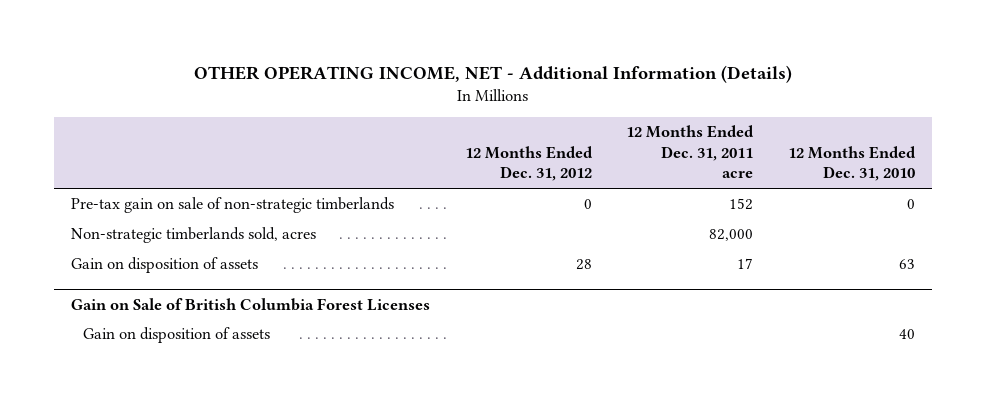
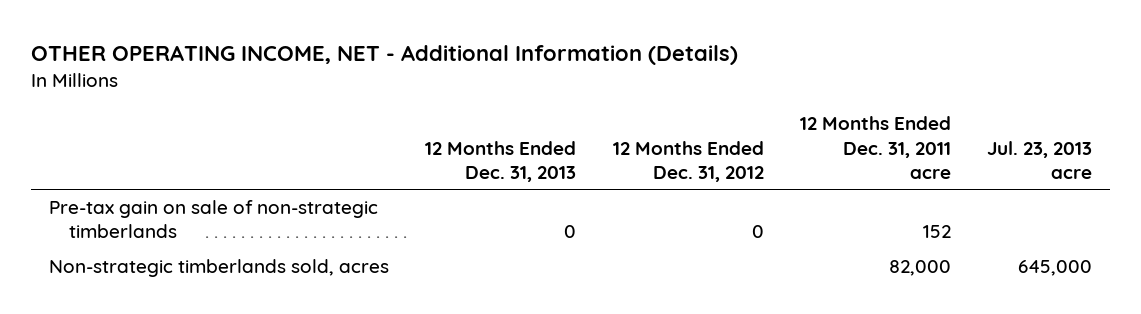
- | 12 Months Ended Dec. 31, 2012 | 12 Months Ended Dec. 31, 2011 acre | 12 Months Ended Dec. 31, 2010
+ | 12 Months Ended Dec. 31, 2013 | 12 Months Ended Dec. 31, 2012 | 12 Months Ended Dec. 31, 2011 acre | Jul. 23, 2013 acre
- Gain on disposition of assets | 28 | 17 | 63
- Gain on Sale of British Columbia Forest Licenses
- Gain on disposition of assets | | | 40

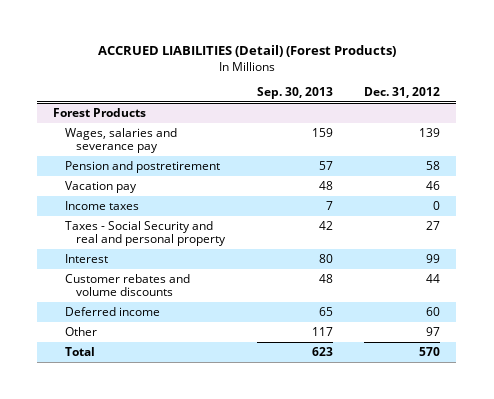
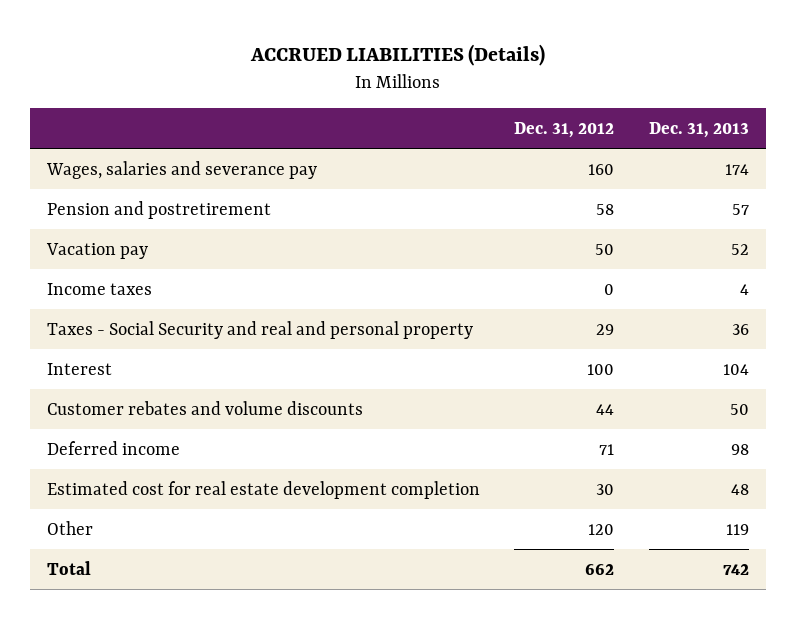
- ACCRUED LIABILITIES (Detail) (Forest Products)
+ ACCRUED LIABILITIES (Details)
- | Sep. 30, 2013 | Dec. 31, 2012
+ | Dec. 31, 2012 | Dec. 31, 2013
- Forest Products
- Wages, salaries and severance pay | 159 | 139
+ Wages, salaries and severance pay | 160 | 174
- Vacation pay | 48 | 46
+ Vacation pay | 50 | 52
- Taxes - Social Security and real and personal property | 42 | 27
- Interest | 80 | 99
+ Taxes - Social Security and real and personal property | 29 | 36
+ Interest | 100 | 104
- Deferred income | 65 | 60
- Other | 117 | 97
- Total | 623 | 570
+ Deferred income | 71 | 98
+ Estimated cost for real estate development completion | 30 | 48
+ Other | 120 | 119
+ Total | 662 | 742

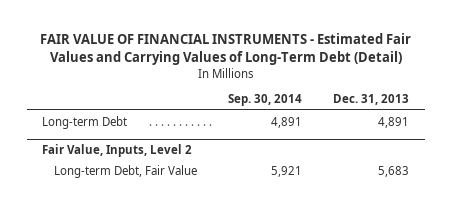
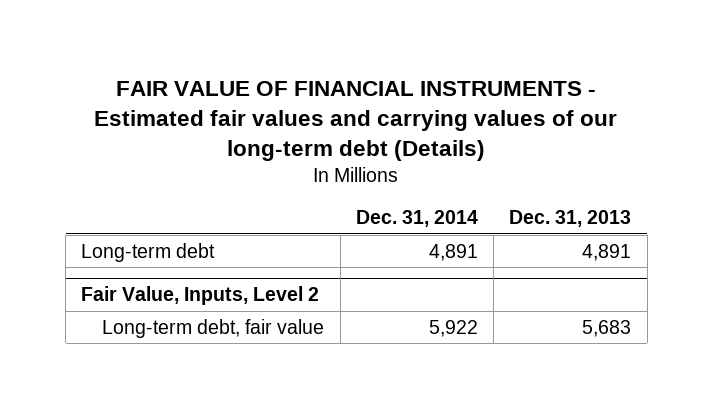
- FAIR VALUE OF FINANCIAL INSTRUMENTS - Estimated Fair Values and Carrying Values of Long-Term Debt (Detail)
+ FAIR VALUE OF FINANCIAL INSTRUMENTS - Estimated fair values and carrying values of our long-term debt (Details)
- | Sep. 30, 2014 | Dec. 31, 2013
+ | Dec. 31, 2014 | Dec. 31, 2013
- Long-term Debt | 4,891 | 4,891
+ Long-term debt | 4,891 | 4,891
@ Fair Value, Inputs, Level 2
- Long-term Debt, Fair Value | 5,921 | 5,683
+ Long-term debt, fair value | 5,922 | 5,683

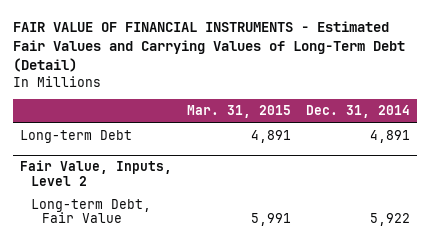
- FAIR VALUE OF FINANCIAL INSTRUMENTS - Estimated fair values and carrying values of our long-term debt (Details)
+ FAIR VALUE OF FINANCIAL INSTRUMENTS - Estimated Fair Values and Carrying Values of Long-Term Debt (Detail)
- | Dec. 31, 2014 | Dec. 31, 2013
+ | Mar. 31, 2015 | Dec. 31, 2014
- Long-term debt | 4,891 | 4,891
+ Long-term Debt | 4,891 | 4,891
@ Fair Value, Inputs, Level 2
- Long-term debt, fair value | 5,922 | 5,683
+ Long-term Debt, Fair Value | 5,991 | 5,922

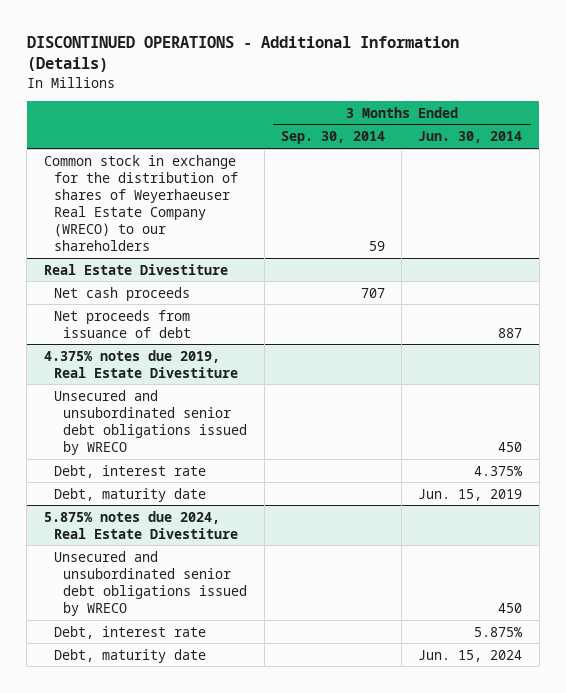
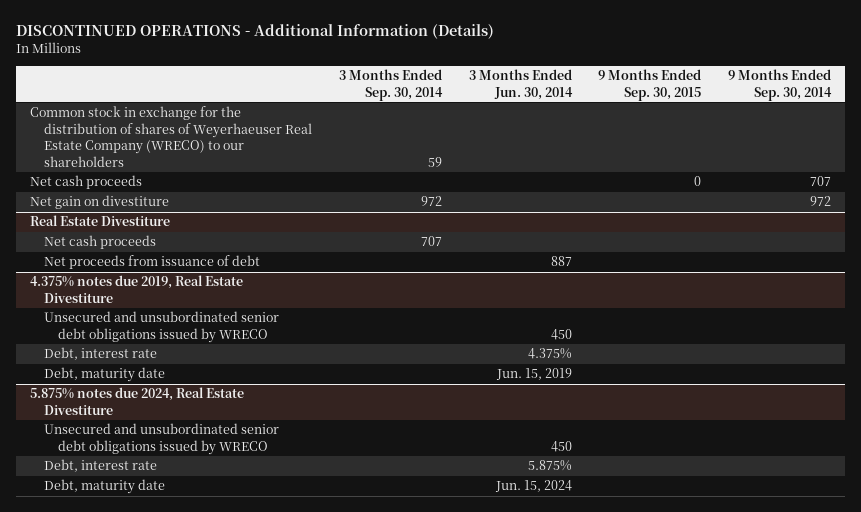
- | 3 Months Ended Sep. 30, 2014 | 3 Months Ended Jun. 30, 2014
+ | 3 Months Ended Sep. 30, 2014 | 3 Months Ended Jun. 30, 2014 | 9 Months Ended Sep. 30, 2015 | 9 Months Ended Sep. 30, 2014
+ Net cash proceeds | | | 0 | 707
+ Net gain on divestiture | 972 | | | 972

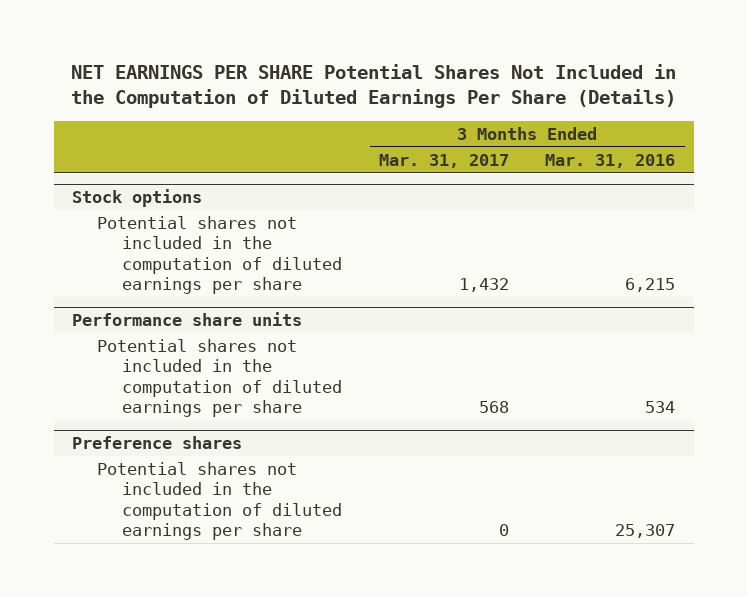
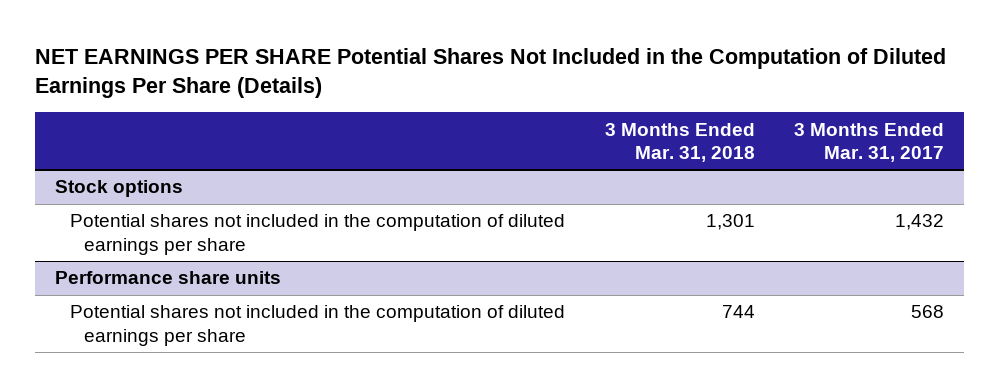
- | 3 Months Ended Mar. 31, 2017 | 3 Months Ended Mar. 31, 2016
+ | 3 Months Ended Mar. 31, 2018 | 3 Months Ended Mar. 31, 2017
- Preference shares
- Potential shares not included in the computation of diluted earnings per share | 0 | 25,307

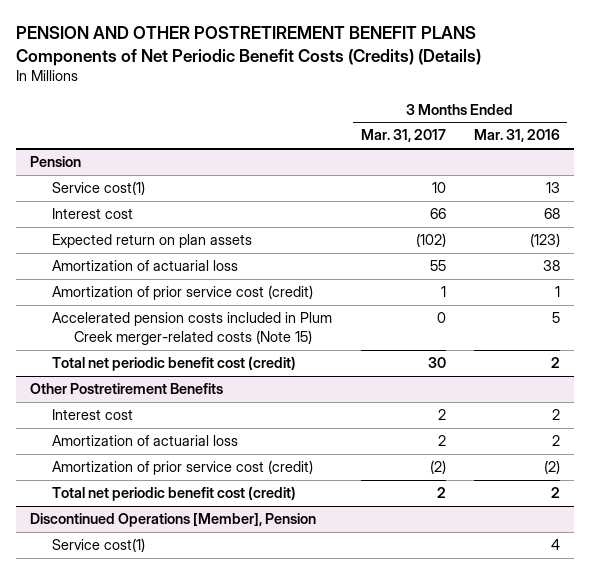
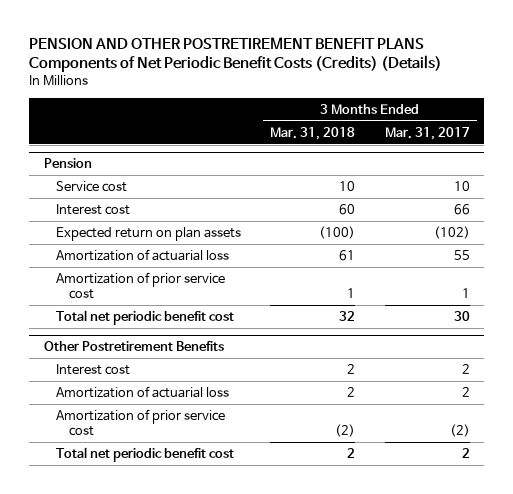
- | 3 Months Ended Mar. 31, 2017 | 3 Months Ended Mar. 31, 2016
+ | 3 Months Ended Mar. 31, 2018 | 3 Months Ended Mar. 31, 2017
@ Pension
- Service cost(1) | 10 | 13
+ Service cost | 10 | 10
- Amortization of prior service cost (credit) | 1 | 1
- Accelerated pension costs included in Plum Creek merger-related costs (Note 15) | 0 | 5
- Total net periodic benefit cost (credit) | 30 | 2
+ Amortization of prior service cost | 1 | 1
+ Total net periodic benefit cost | 32 | 30
@ Other Postretirement Benefits
- Amortization of prior service cost (credit) | (2) | (2)
- Total net periodic benefit cost (credit) | 2 | 2
- Discontinued Operations [Member], Pension
- Service cost(1) | | 4
@ Other Postretirement Benefits
+ Amortization of prior service cost | (2) | (2)
+ Total net periodic benefit cost | 2 | 2

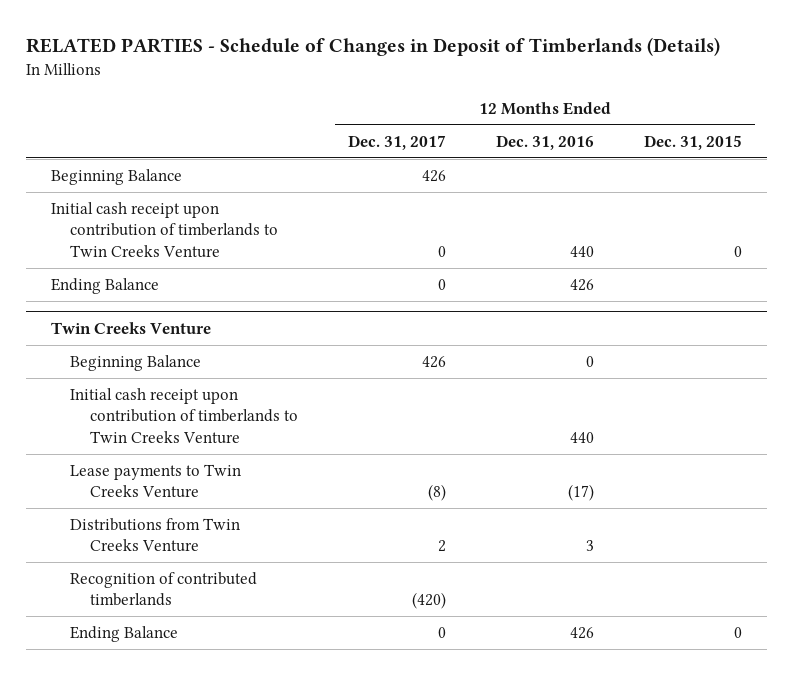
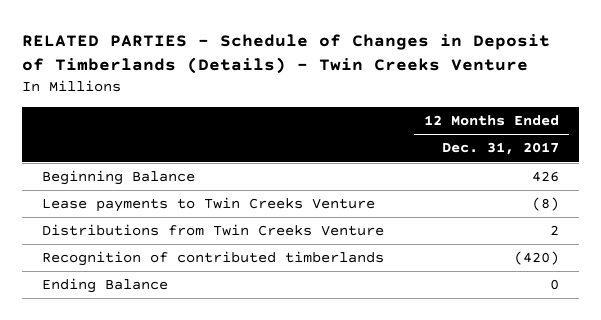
- RELATED PARTIES - Schedule of Changes in Deposit of Timberlands (Details)
+ RELATED PARTIES - Schedule of Changes in Deposit of Timberlands (Details) - Twin Creeks Venture
- | 12 Months Ended Dec. 31, 2017 | 12 Months Ended Dec. 31, 2016 | 12 Months Ended Dec. 31, 2015
+ | 12 Months Ended Dec. 31, 2017
- Initial cash receipt upon contribution of timberlands to Twin Creeks Venture | 0 | 440 | 0
- Ending Balance | 0 | 426 |
- Twin Creeks Venture
- Beginning Balance | 426 | 0 |
- Initial cash receipt upon contribution of timberlands to Twin Creeks Venture | | 440 |

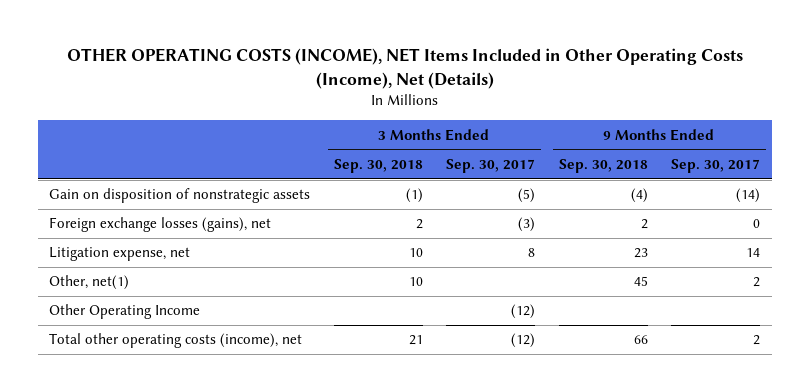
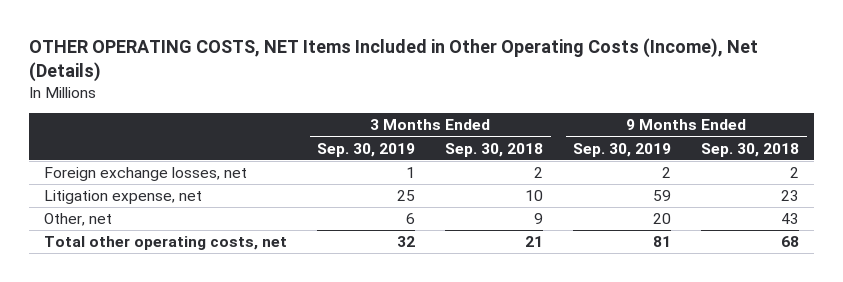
- OTHER OPERATING COSTS (INCOME), NET Items Included in Other Operating Costs (Income), Net (Details)
+ OTHER OPERATING COSTS, NET Items Included in Other Operating Costs (Income), Net (Details)
- | 3 Months Ended Sep. 30, 2018 | 3 Months Ended Sep. 30, 2017 | 9 Months Ended Sep. 30, 2018 | 9 Months Ended Sep. 30, 2017
+ | 3 Months Ended Sep. 30, 2019 | 3 Months Ended Sep. 30, 2018 | 9 Months Ended Sep. 30, 2019 | 9 Months Ended Sep. 30, 2018
- Gain on disposition of nonstrategic assets | (1) | (5) | (4) | (14)
- Foreign exchange losses (gains), net | 2 | (3) | 2 | 0
+ Foreign exchange losses, net | 1 | 2 | 2 | 2
- Other, net(1) | 10 | | 45 | 2
- Other Operating Income | | (12) | |
- Total other operating costs (income), net | 21 | (12) | 66 | 2
+ Other, net | 6 | 9 | 20 | 43
+ Total other operating costs, net | 32 | 21 | 81 | 68

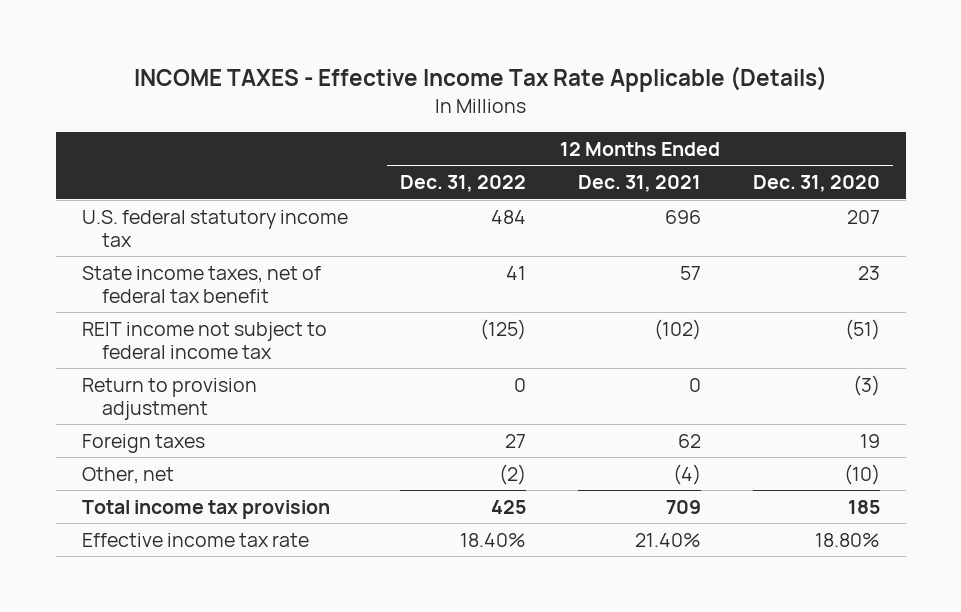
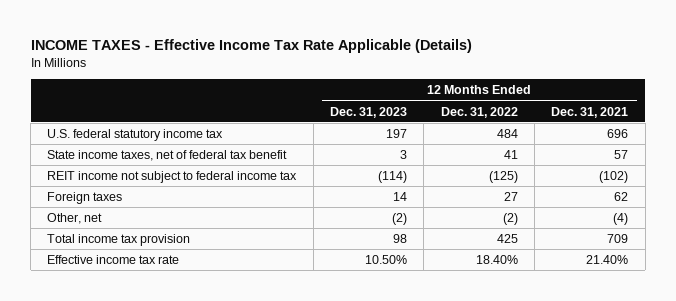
- | 12 Months Ended Dec. 31, 2022 | 12 Months Ended Dec. 31, 2021 | 12 Months Ended Dec. 31, 2020
+ | 12 Months Ended Dec. 31, 2023 | 12 Months Ended Dec. 31, 2022 | 12 Months Ended Dec. 31, 2021
- Return to provision adjustment | 0 | 0 | (3)

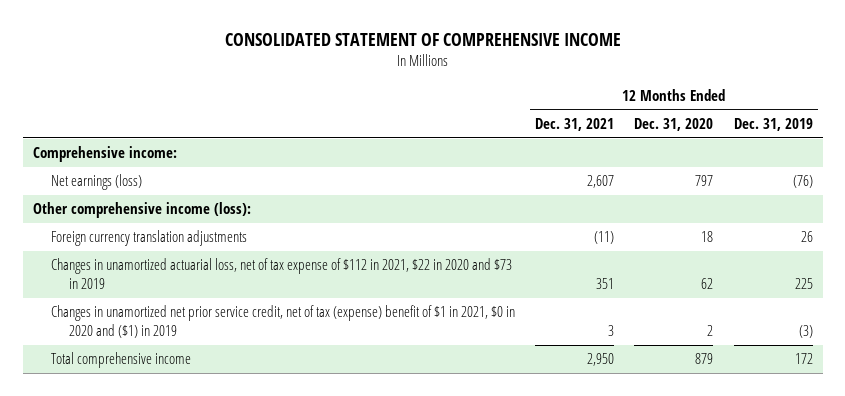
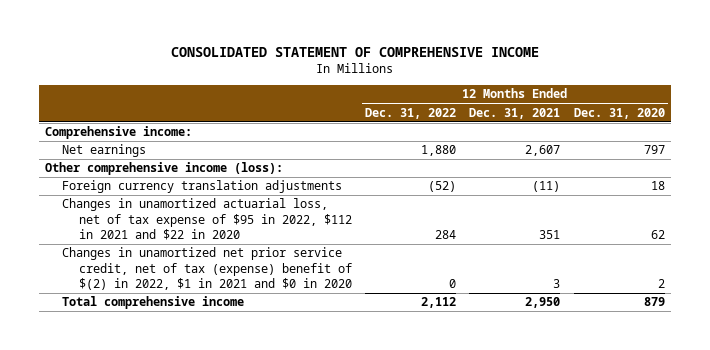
- | 12 Months Ended Dec. 31, 2021 | 12 Months Ended Dec. 31, 2020 | 12 Months Ended Dec. 31, 2019
+ | 12 Months Ended Dec. 31, 2022 | 12 Months Ended Dec. 31, 2021 | 12 Months Ended Dec. 31, 2020
- Net earnings (loss) | 2,607 | 797 | (76)
+ Net earnings | 1,880 | 2,607 | 797
- Changes in unamortized actuarial loss, net of tax expense of $112 in 2021, $22 in 2020 and $73 in 2019 | 351 | 62 | 225
- Changes in unamortized net prior service credit, net of tax (expense) benefit of $1 in 2021, $0 in 2020 and ($1) in 2019 | 3 | 2 | (3)
+ Changes in unamortized actuarial loss, net of tax expense of $95 in 2022, $112 in 2021 and $22 in 2020 | 284 | 351 | 62
+ Changes in unamortized net prior service credit, net of tax (expense) benefit of $(2) in 2022, $1 in 2021 and $0 in 2020 | 0 | 3 | 2

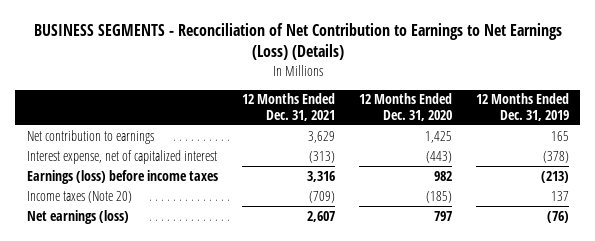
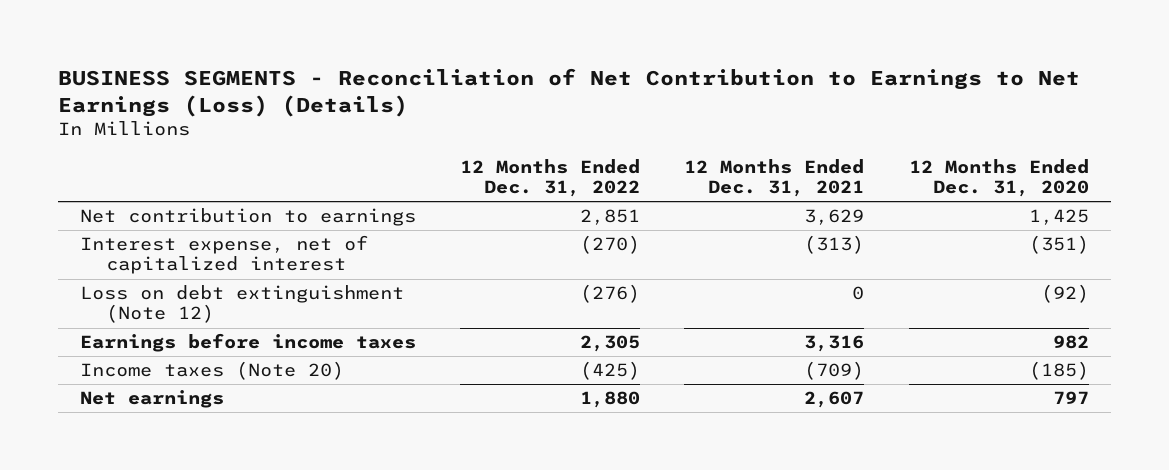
- | 12 Months Ended Dec. 31, 2021 | 12 Months Ended Dec. 31, 2020 | 12 Months Ended Dec. 31, 2019
+ | 12 Months Ended Dec. 31, 2022 | 12 Months Ended Dec. 31, 2021 | 12 Months Ended Dec. 31, 2020
- Interest expense, net of capitalized interest | (313) | (443) | (378)
- Earnings (loss) before income taxes | 3,316 | 982 | (213)
+ Interest expense, net of capitalized interest | (270) | (313) | (351)
+ Loss on debt extinguishment (Note 12) | (276) | 0 | (92)
+ Earnings before income taxes | 2,305 | 3,316 | 982
- Net earnings (loss) | 2,607 | 797 | (76)
+ Net earnings | 1,880 | 2,607 | 797

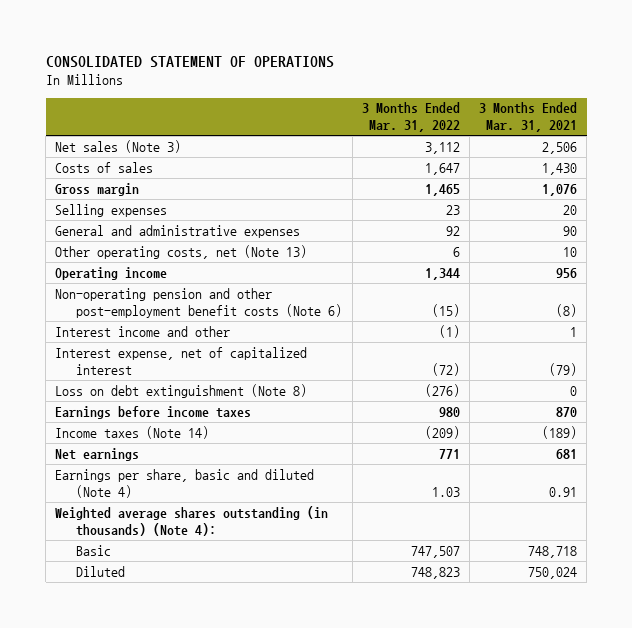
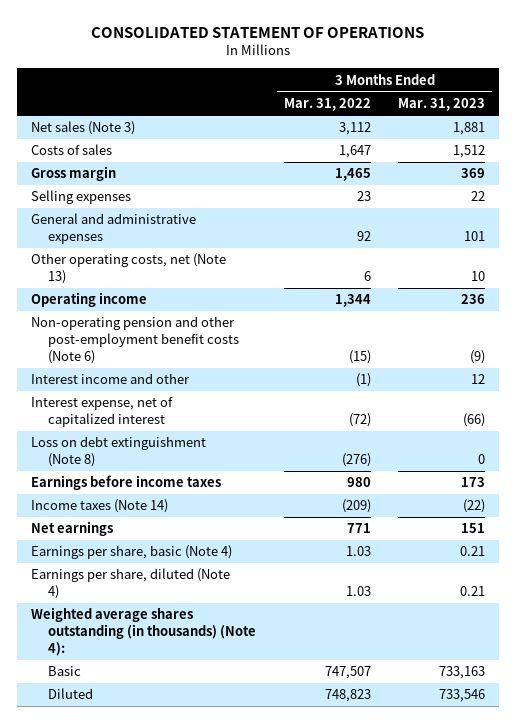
- | 3 Months Ended Mar. 31, 2022 | 3 Months Ended Mar. 31, 2021
+ | 3 Months Ended Mar. 31, 2022 | 3 Months Ended Mar. 31, 2023
- Earnings per share, basic and diluted (Note 4) | 1.03 | 0.91
+ Earnings per share, basic (Note 4) | 1.03 | 0.21
+ Earnings per share, diluted (Note 4) | 1.03 | 0.21

